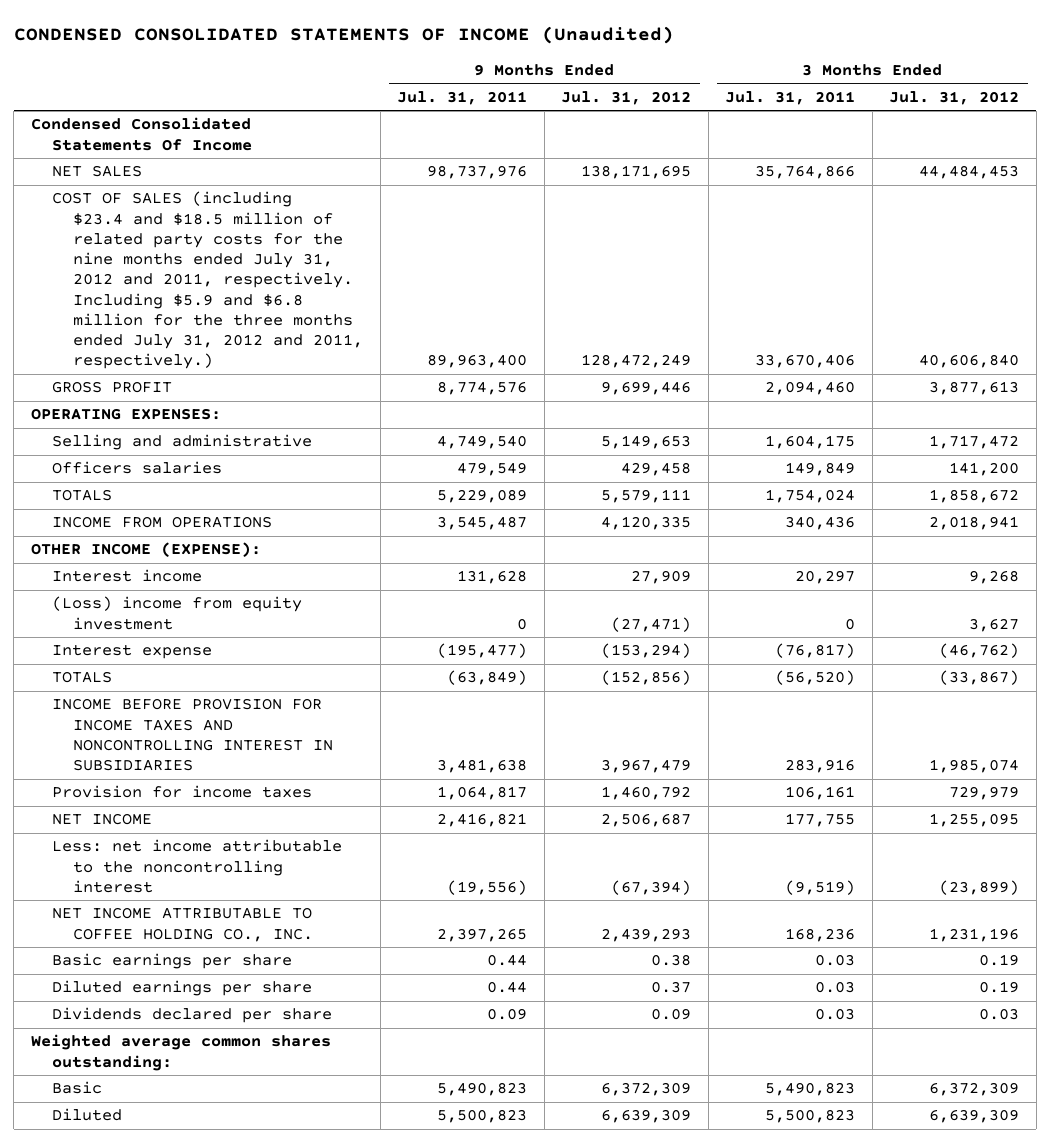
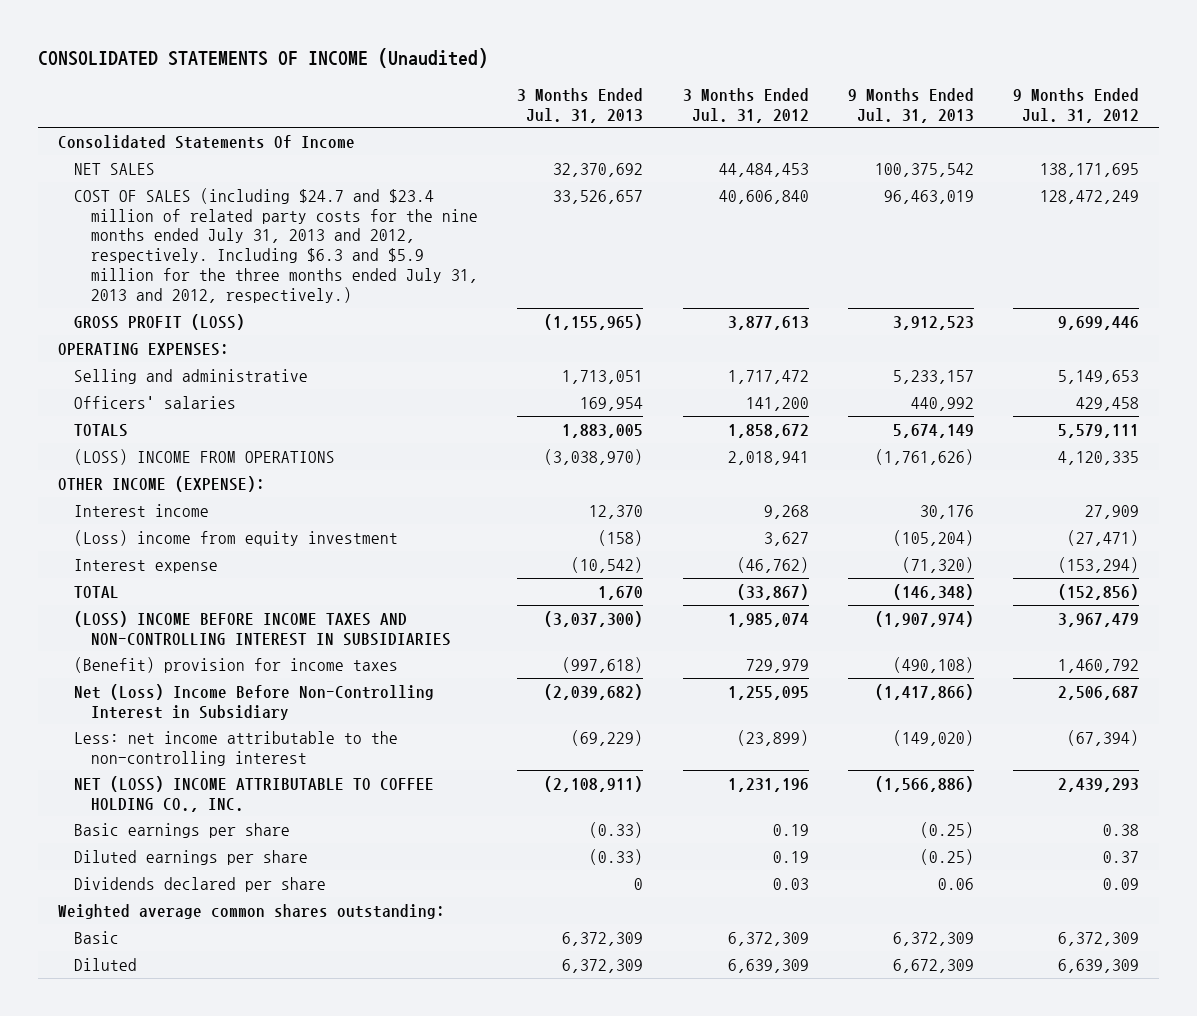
- CONDENSED CONSOLIDATED STATEMENTS OF INCOME (Unaudited)
+ CONSOLIDATED STATEMENTS OF INCOME (Unaudited)
- | 9 Months Ended Jul. 31, 2011 | 9 Months Ended Jul. 31, 2012 | 3 Months Ended Jul. 31, 2011 | 3 Months Ended Jul. 31, 2012
+ | 3 Months Ended Jul. 31, 2013 | 3 Months Ended Jul. 31, 2012 | 9 Months Ended Jul. 31, 2013 | 9 Months Ended Jul. 31, 2012
- Condensed Consolidated Statements Of Income
+ Consolidated Statements Of Income
- COST OF SALES (including $23.4 and $18.5 million of related party costs for the nine months ended July 31, 2012 and 2011, respectively. Including $5.9 and $6.8 million for the three months ended July 31, 2012 and 2011, respectively.) | 89,963,400 | 128,472,249 | 33,670,406 | 40,606,840
- GROSS PROFIT | 8,774,576 | 9,699,446 | 2,094,460 | 3,877,613
+ COST OF SALES (including $24.7 and $23.4 million of related party costs for the nine months ended July 31, 2013 and 2012, respectively. Including $6.3 and $5.9 million for the three months ended July 31, 2013 and 2012, respectively.) | 33,526,657 | 40,606,840 | 96,463,019 | 128,472,249
+ GROSS PROFIT (LOSS) | (1,155,965) | 3,877,613 | 3,912,523 | 9,699,446
- Officers salaries | 479,549 | 429,458 | 149,849 | 141,200
+ Officers' salaries | 169,954 | 141,200 | 440,992 | 429,458
- INCOME FROM OPERATIONS | 3,545,487 | 4,120,335 | 340,436 | 2,018,941
+ (LOSS) INCOME FROM OPERATIONS | (3,038,970) | 2,018,941 | (1,761,626) | 4,120,335
- TOTALS | (63,849) | (152,856) | (56,520) | (33,867)
- INCOME BEFORE PROVISION FOR INCOME TAXES AND NONCONTROLLING INTEREST IN SUBSIDIARIES | 3,481,638 | 3,967,479 | 283,916 | 1,985,074
- Provision for income taxes | 1,064,817 | 1,460,792 | 106,161 | 729,979
- NET INCOME | 2,416,821 | 2,506,687 | 177,755 | 1,255,095
- Less: net income attributable to the noncontrolling interest | (19,556) | (67,394) | (9,519) | (23,899)
- NET INCOME ATTRIBUTABLE TO COFFEE HOLDING CO., INC. | 2,397,265 | 2,439,293 | 168,236 | 1,231,196
+ TOTAL | 1,670 | (33,867) | (146,348) | (152,856)
+ (LOSS) INCOME BEFORE INCOME TAXES AND NON-CONTROLLING INTEREST IN SUBSIDIARIES | (3,037,300) | 1,985,074 | (1,907,974) | 3,967,479
+ (Benefit) provision for income taxes | (997,618) | 729,979 | (490,108) | 1,460,792
+ Net (Loss) Income Before Non-Controlling Interest in Subsidiary | (2,039,682) | 1,255,095 | (1,417,866) | 2,506,687
+ Less: net income attributable to the non-controlling interest | (69,229) | (23,899) | (149,020) | (67,394)
+ NET (LOSS) INCOME ATTRIBUTABLE TO COFFEE HOLDING CO., INC. | (2,108,911) | 1,231,196 | (1,566,886) | 2,439,293

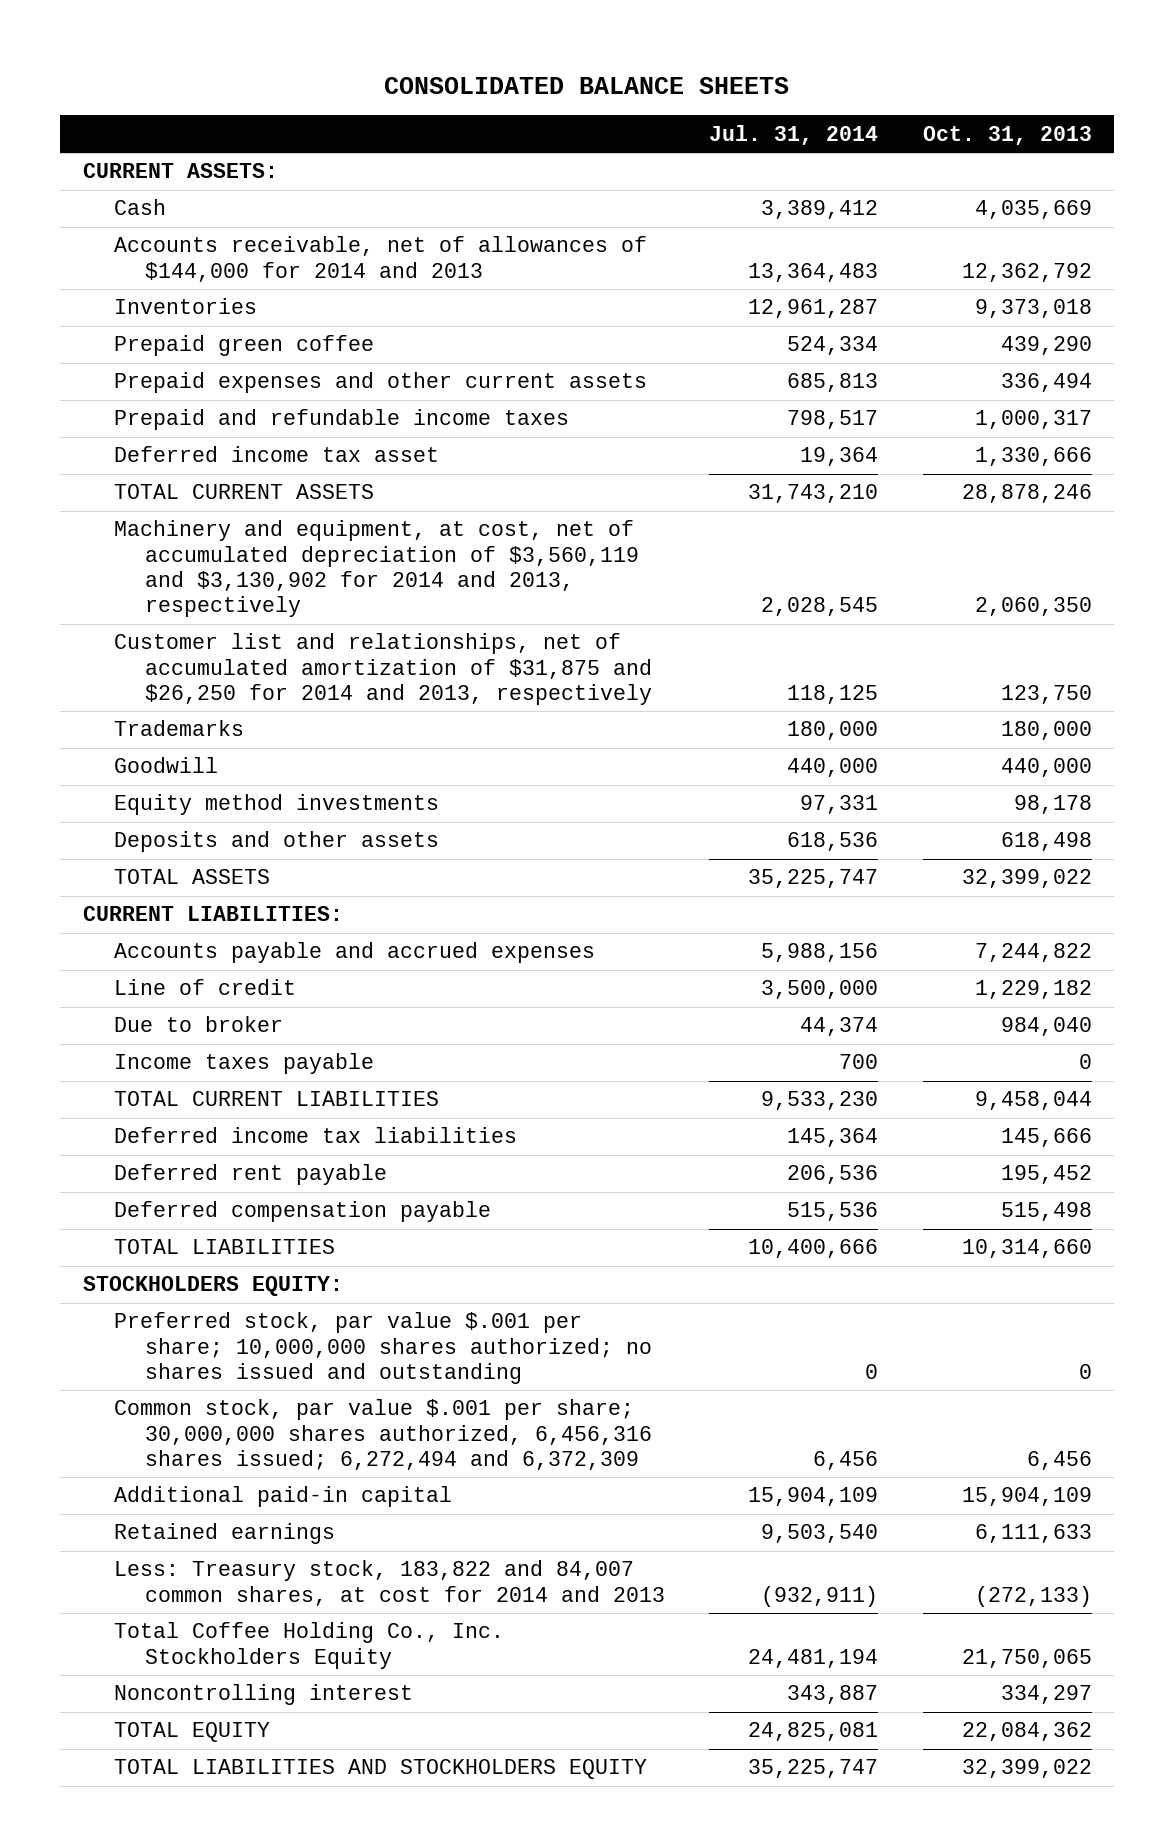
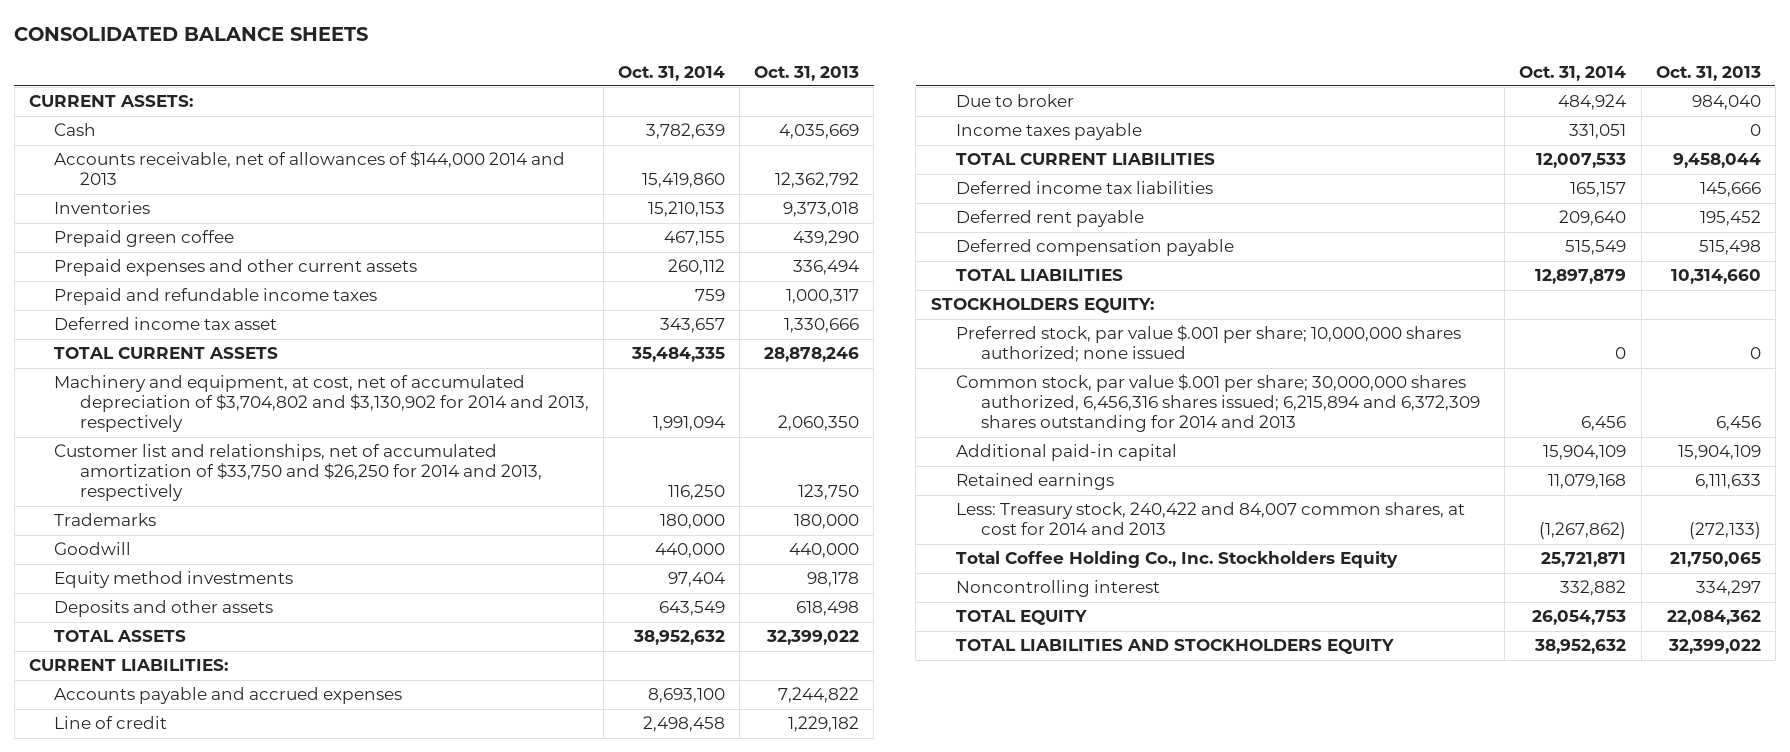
- | Jul. 31, 2014 | Oct. 31, 2013
+ | Oct. 31, 2014 | Oct. 31, 2013
- Accounts receivable, net of allowances of $144,000 for 2014 and 2013 | 13,364,483 | 12,362,792
+ Accounts receivable, net of allowances of $144,000 2014 and 2013 | 15,419,860 | 12,362,792
- Machinery and equipment, at cost, net of accumulated depreciation of $3,560,119 and $3,130,902 for 2014 and 2013, respectively | 2,028,545 | 2,060,350
- Customer list and relationships, net of accumulated amortization of $31,875 and $26,250 for 2014 and 2013, respectively | 118,125 | 123,750
+ Machinery and equipment, at cost, net of accumulated depreciation of $3,704,802 and $3,130,902 for 2014 and 2013, respectively | 1,991,094 | 2,060,350
+ Customer list and relationships, net of accumulated amortization of $33,750 and $26,250 for 2014 and 2013, respectively | 116,250 | 123,750
- Preferred stock, par value $.001 per share; 10,000,000 shares authorized; no shares issued and outstanding | 0 | 0
- Common stock, par value $.001 per share; 30,000,000 shares authorized, 6,456,316 shares issued; 6,272,494 and 6,372,309 | 6,456 | 6,456
+ Preferred stock, par value $.001 per share; 10,000,000 shares authorized; none issued | 0 | 0
+ Common stock, par value $.001 per share; 30,000,000 shares authorized, 6,456,316 shares issued; 6,215,894 and 6,372,309 shares outstanding for 2014 and 2013 | 6,456 | 6,456
- Less: Treasury stock, 183,822 and 84,007 common shares, at cost for 2014 and 2013 | (932,911) | (272,133)
+ Less: Treasury stock, 240,422 and 84,007 common shares, at cost for 2014 and 2013 | (1,267,862) | (272,133)

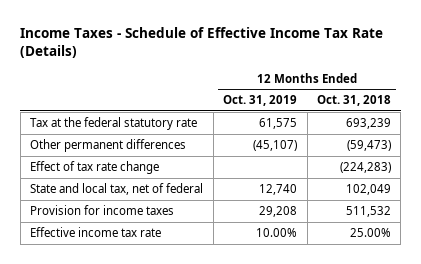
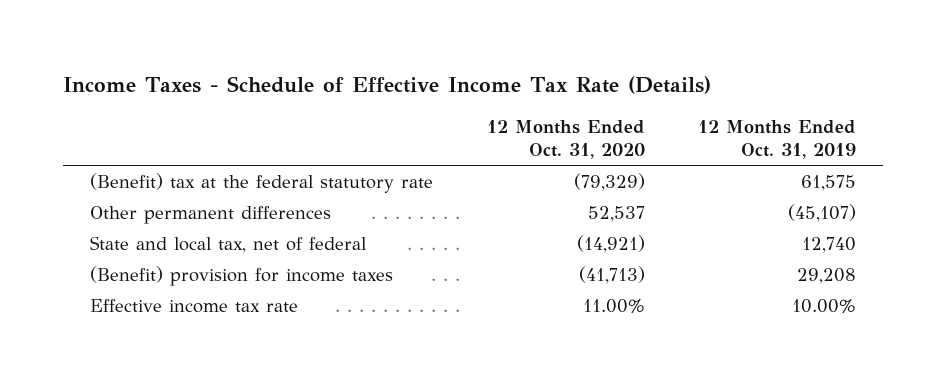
- | 12 Months Ended Oct. 31, 2019 | 12 Months Ended Oct. 31, 2018
+ | 12 Months Ended Oct. 31, 2020 | 12 Months Ended Oct. 31, 2019
- Tax at the federal statutory rate | 61,575 | 693,239
+ (Benefit) tax at the federal statutory rate | (79,329) | 61,575
- Effect of tax rate change | | (224,283)
- Provision for income taxes | 29,208 | 511,532
+ (Benefit) provision for income taxes | (41,713) | 29,208

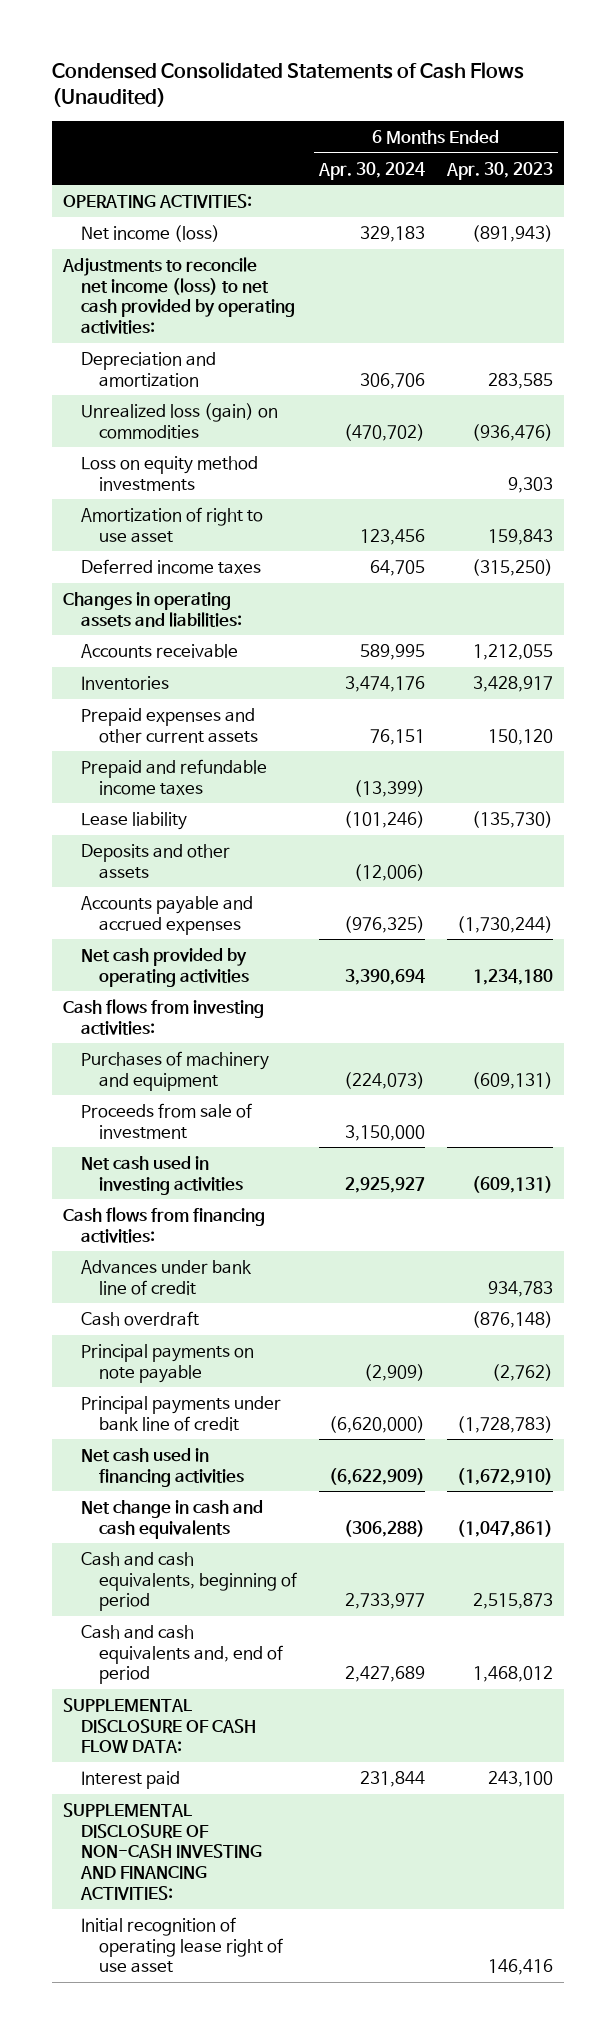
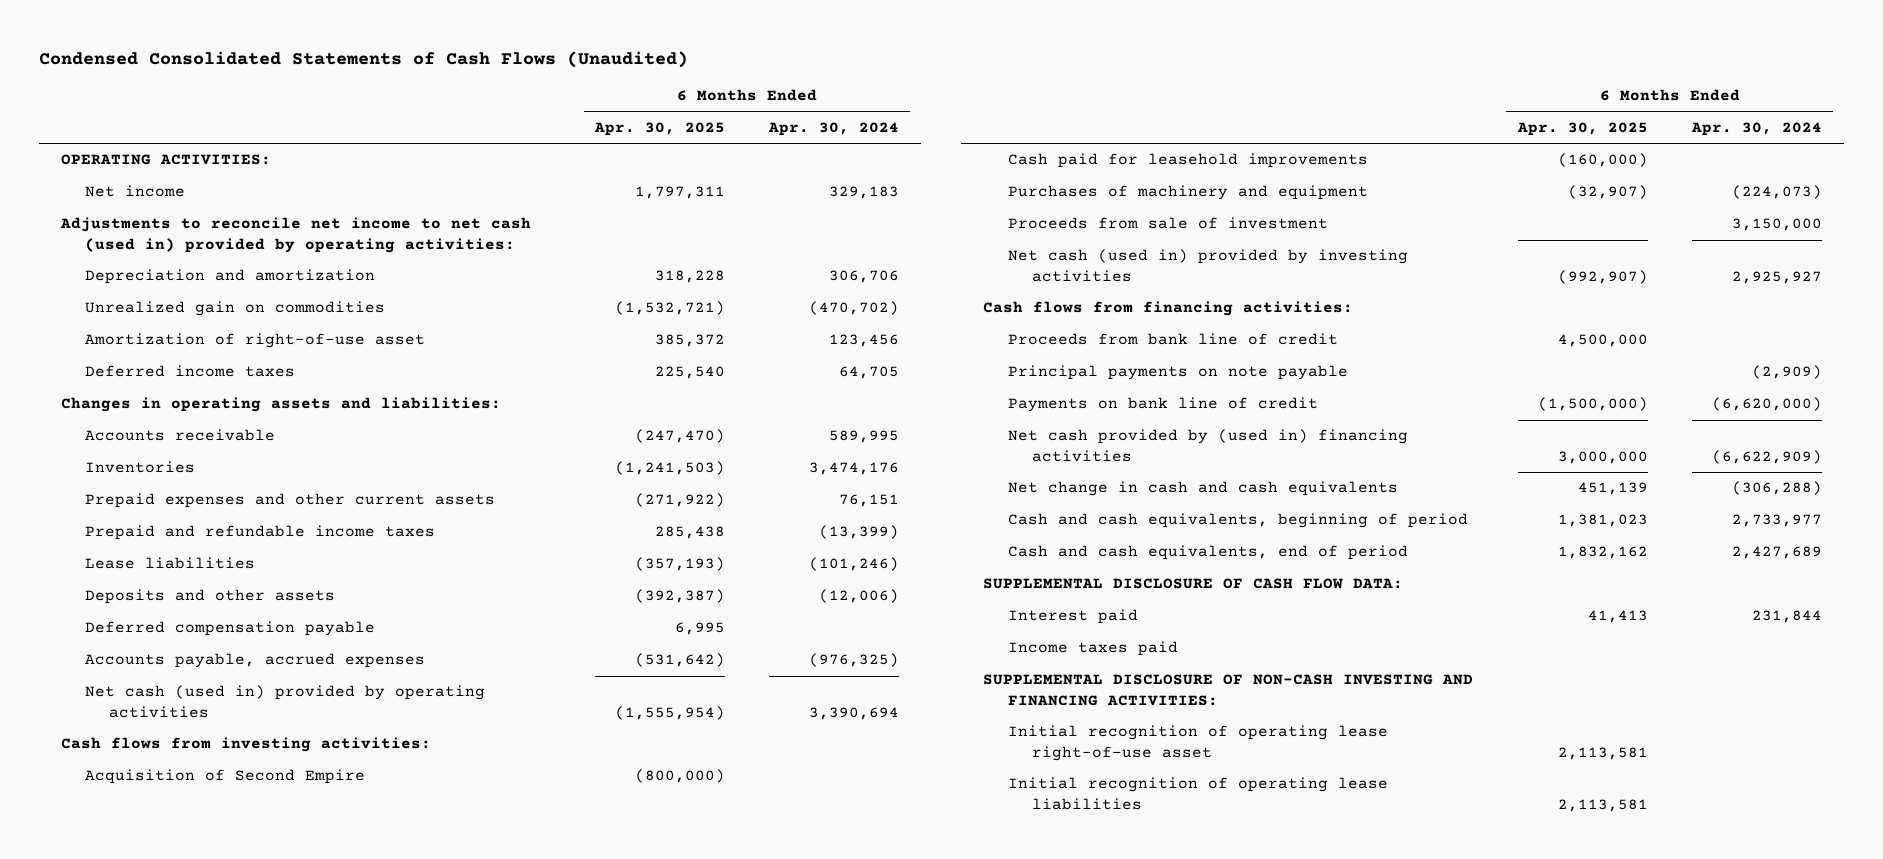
- | 6 Months Ended Apr. 30, 2024 | 6 Months Ended Apr. 30, 2023
+ | 6 Months Ended Apr. 30, 2025 | 6 Months Ended Apr. 30, 2024
- Net income (loss) | 329,183 | (891,943)
- Adjustments to reconcile net income (loss) to net cash provided by operating activities:
+ Net income | 1,797,311 | 329,183
+ Adjustments to reconcile net income to net cash (used in) provided by operating activities:
- Unrealized loss (gain) on commodities | (470,702) | (936,476)
- Loss on equity method investments | | 9,303
- Amortization of right to use asset | 123,456 | 159,843
+ Unrealized gain on commodities | (1,532,721) | (470,702)
+ Amortization of right-of-use asset | 385,372 | 123,456
- Lease liability | (101,246) | (135,730)
+ Lease liabilities | (357,193) | (101,246)
- Accounts payable and accrued expenses | (976,325) | (1,730,244)
- Net cash provided by operating activities | 3,390,694 | 1,234,180
+ Deferred compensation payable | 6,995 |
+ Accounts payable, accrued expenses | (531,642) | (976,325)
+ Net cash (used in) provided by operating activities | (1,555,954) | 3,390,694
+ Acquisition of Second Empire | (800,000) |
+ Cash paid for leasehold improvements | (160,000) |
- Net cash used in investing activities | 2,925,927 | (609,131)
+ Net cash (used in) provided by investing activities | (992,907) | 2,925,927
- Advances under bank line of credit | | 934,783
- Cash overdraft | | (876,148)
+ Proceeds from bank line of credit | 4,500,000 |
- Principal payments under bank line of credit | (6,620,000) | (1,728,783)
- Net cash used in financing activities | (6,622,909) | (1,672,910)
+ Payments on bank line of credit | (1,500,000) | (6,620,000)
+ Net cash provided by (used in) financing activities | 3,000,000 | (6,622,909)
- Cash and cash equivalents and, end of period | 2,427,689 | 1,468,012
+ Cash and cash equivalents, end of period | 1,832,162 | 2,427,689
+ Income taxes paid
- Initial recognition of operating lease right of use asset | | 146,416
+ Initial recognition of operating lease right-of-use asset | 2,113,581 |
+ Initial recognition of operating lease liabilities | 2,113,581 |

